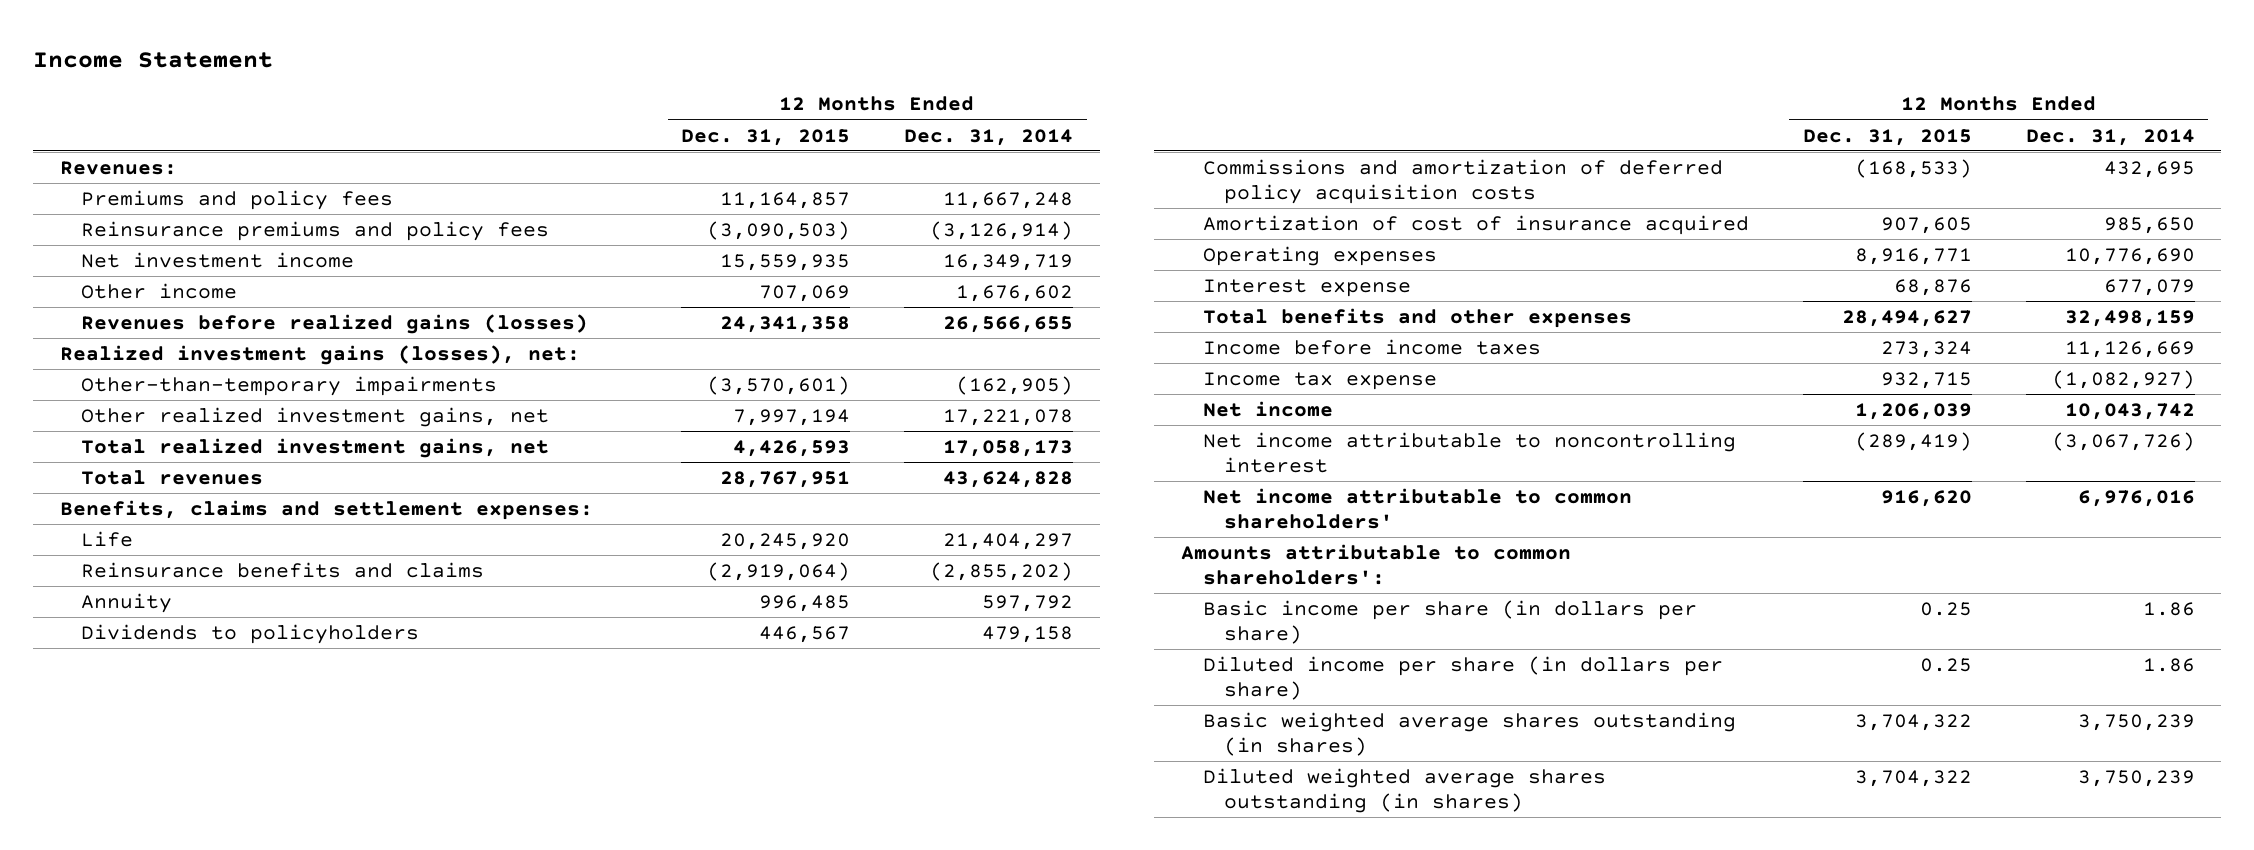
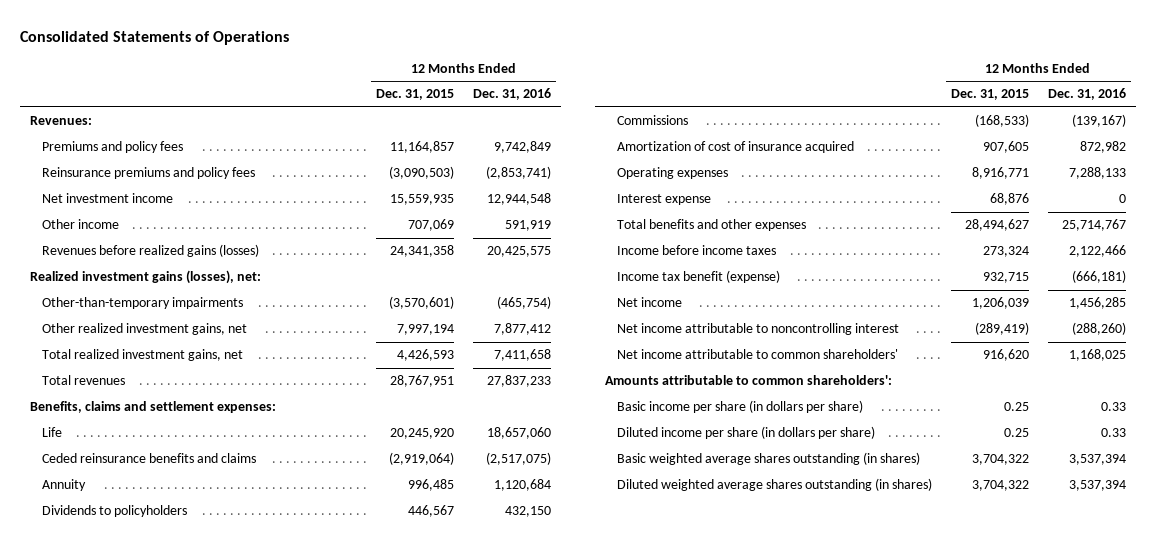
- Income Statement
+ Consolidated Statements of Operations
- | 12 Months Ended Dec. 31, 2015 | 12 Months Ended Dec. 31, 2014
+ | 12 Months Ended Dec. 31, 2015 | 12 Months Ended Dec. 31, 2016
- Reinsurance benefits and claims | (2,919,064) | (2,855,202)
+ Ceded reinsurance benefits and claims | (2,919,064) | (2,517,075)
- Commissions and amortization of deferred policy acquisition costs | (168,533) | 432,695
+ Commissions | (168,533) | (139,167)
- Income tax expense | 932,715 | (1,082,927)
+ Income tax benefit (expense) | 932,715 | (666,181)

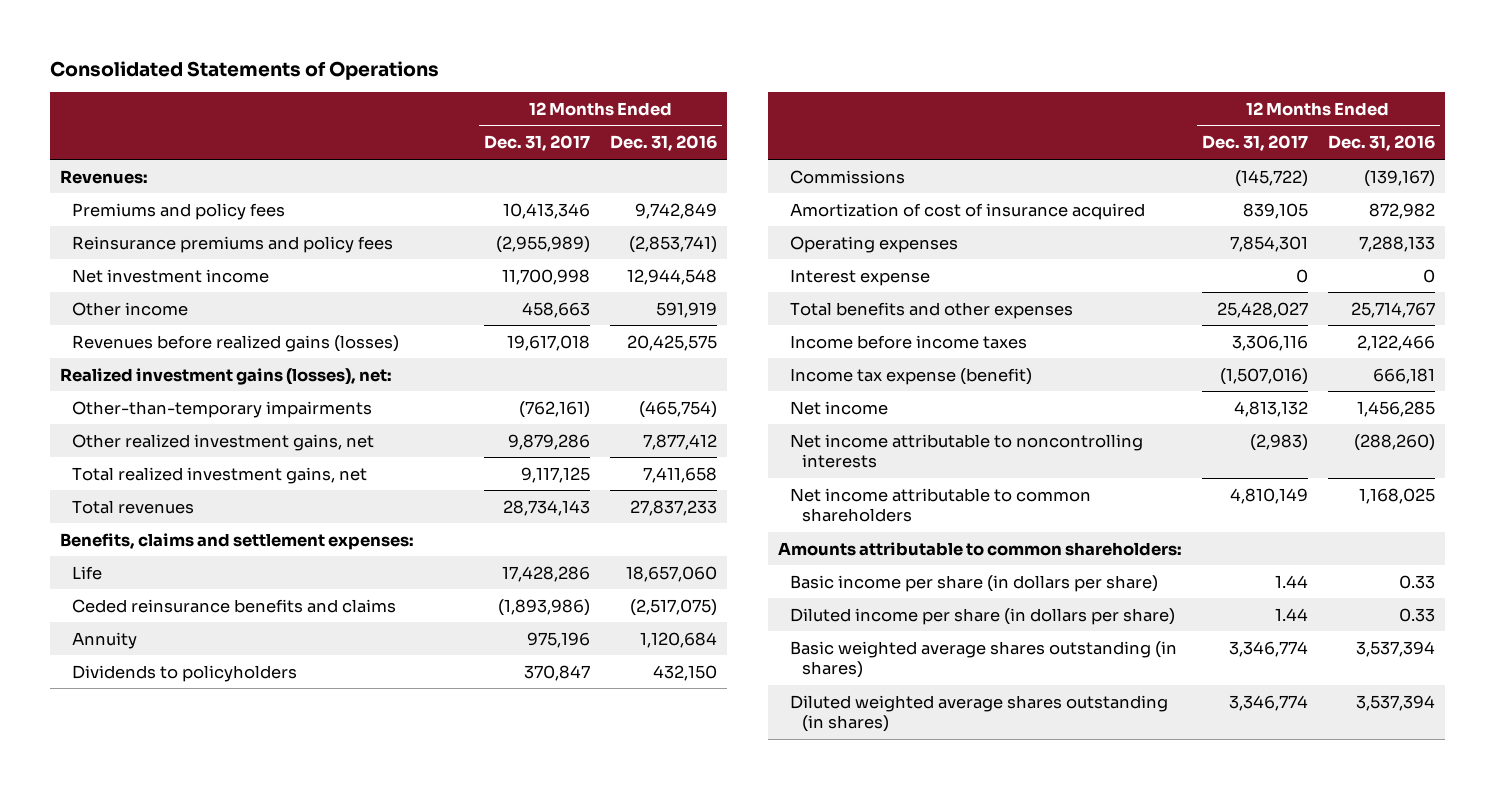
- | 12 Months Ended Dec. 31, 2015 | 12 Months Ended Dec. 31, 2016
+ | 12 Months Ended Dec. 31, 2017 | 12 Months Ended Dec. 31, 2016
- Income tax benefit (expense) | 932,715 | (666,181)
+ Income tax expense (benefit) | (1,507,016) | 666,181
- Net income attributable to noncontrolling interest | (289,419) | (288,260)
- Net income attributable to common shareholders' | 916,620 | 1,168,025
- Amounts attributable to common shareholders':
+ Net income attributable to noncontrolling interests | (2,983) | (288,260)
+ Net income attributable to common shareholders | 4,810,149 | 1,168,025
+ Amounts attributable to common shareholders:

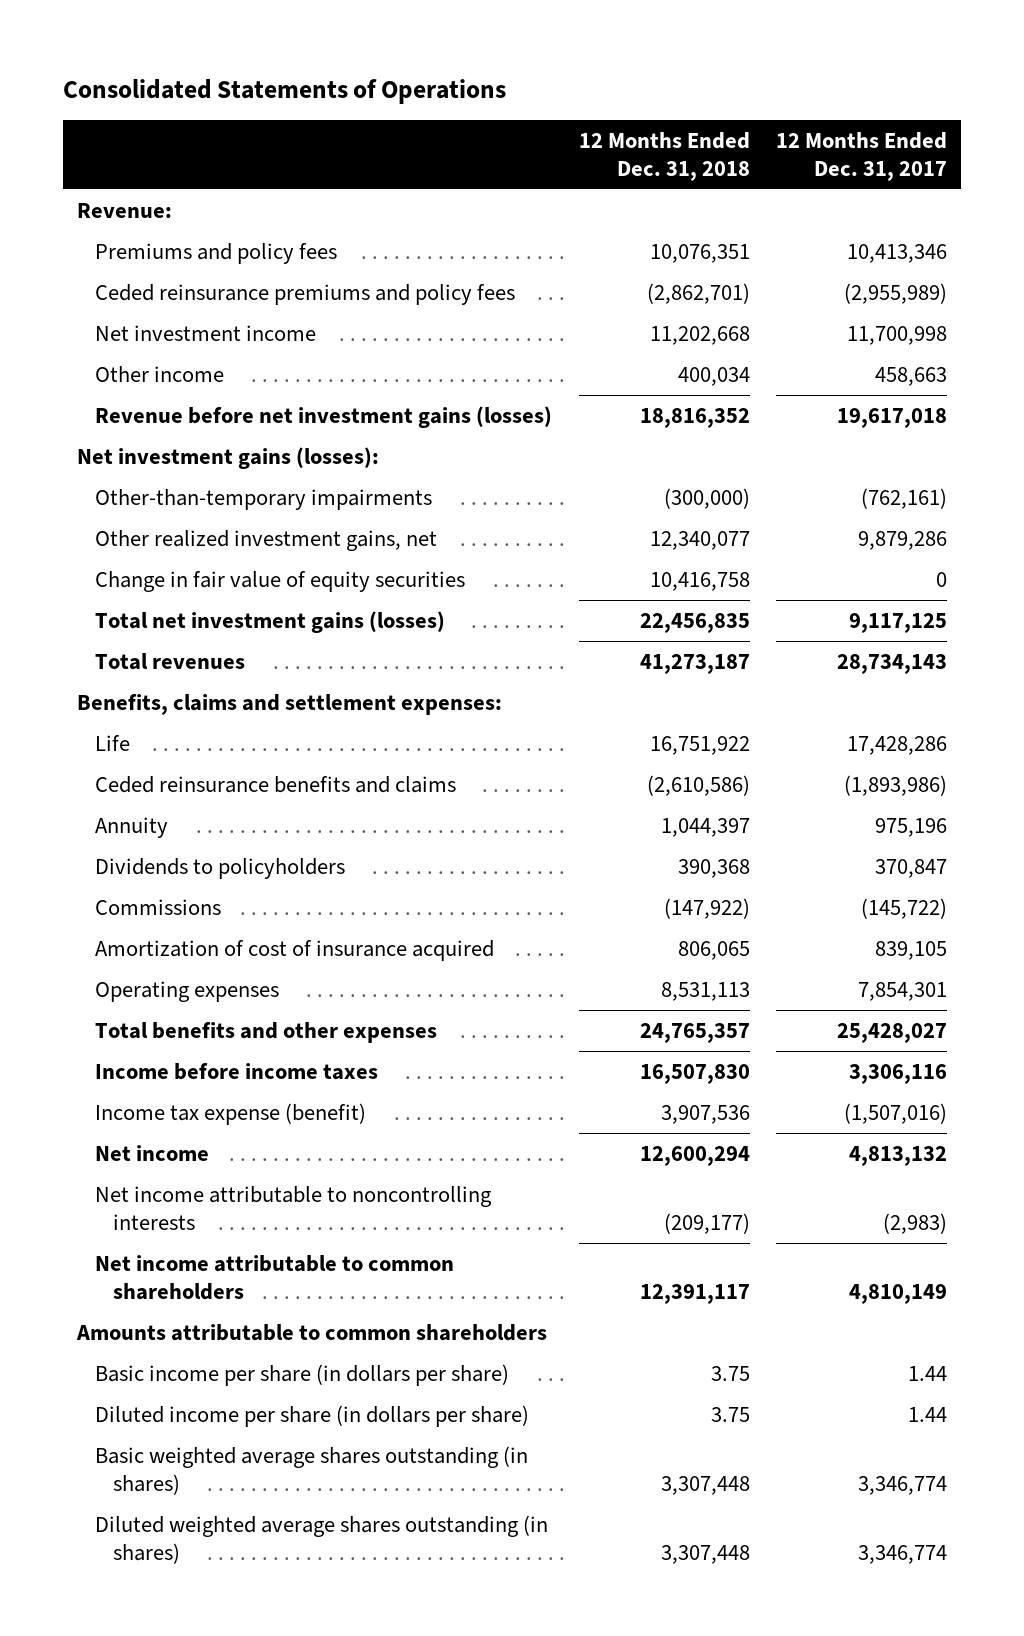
- | 12 Months Ended Dec. 31, 2017 | 12 Months Ended Dec. 31, 2016
+ | 12 Months Ended Dec. 31, 2018 | 12 Months Ended Dec. 31, 2017
- Revenues:
+ Revenue:
- Reinsurance premiums and policy fees | (2,955,989) | (2,853,741)
+ Ceded reinsurance premiums and policy fees | (2,862,701) | (2,955,989)
- Revenues before realized gains (losses) | 19,617,018 | 20,425,575
- Realized investment gains (losses), net:
+ Revenue before net investment gains (losses) | 18,816,352 | 19,617,018
+ Net investment gains (losses):
- Total realized investment gains, net | 9,117,125 | 7,411,658
+ Change in fair value of equity securities | 10,416,758 | 0
+ Total net investment gains (losses) | 22,456,835 | 9,117,125
- Interest expense | 0 | 0
- Amounts attributable to common shareholders:
+ Amounts attributable to common shareholders

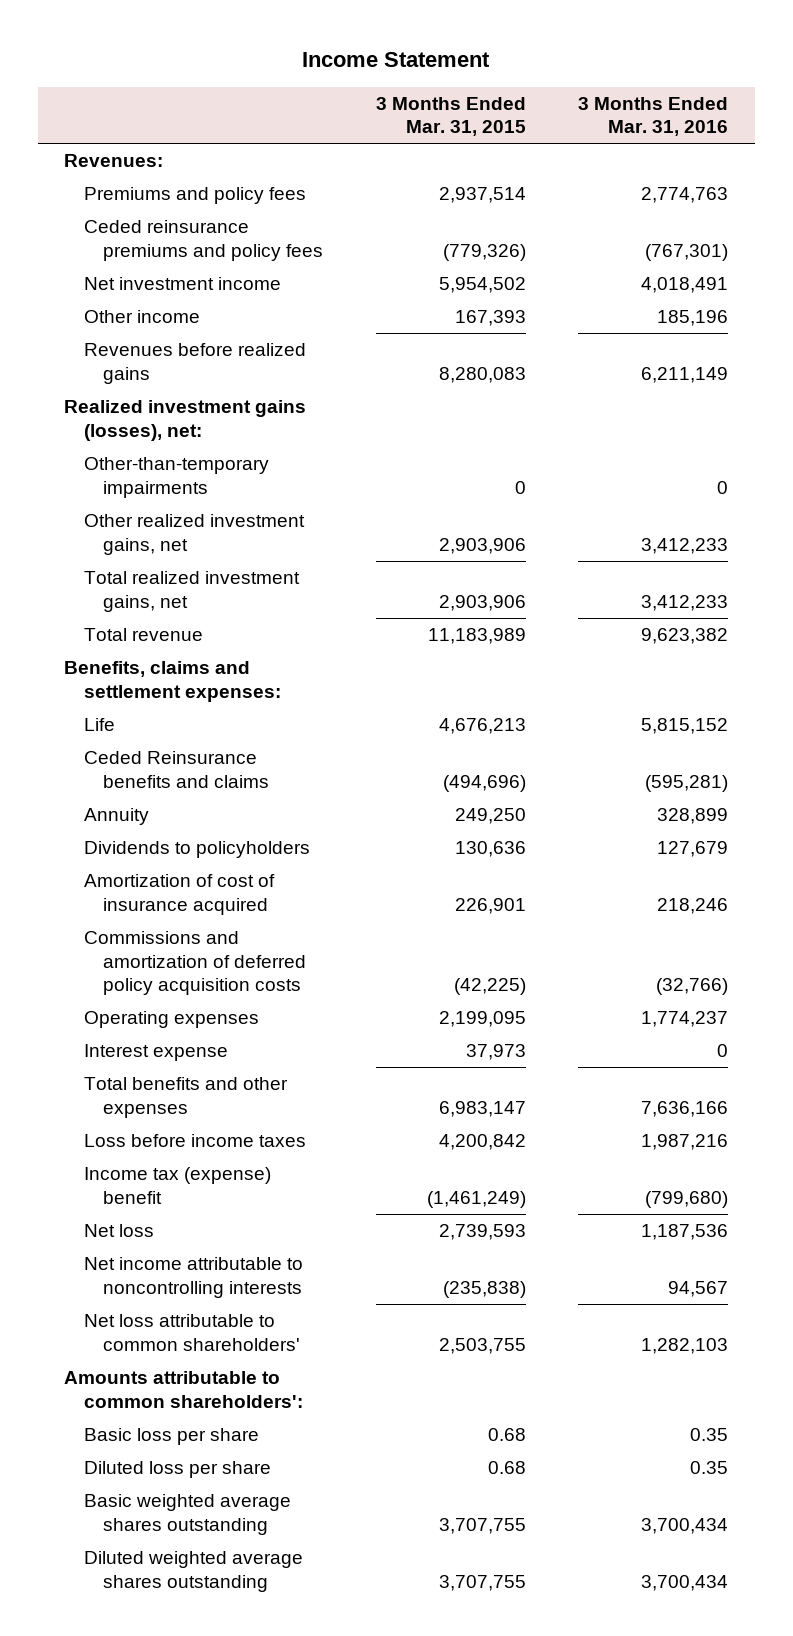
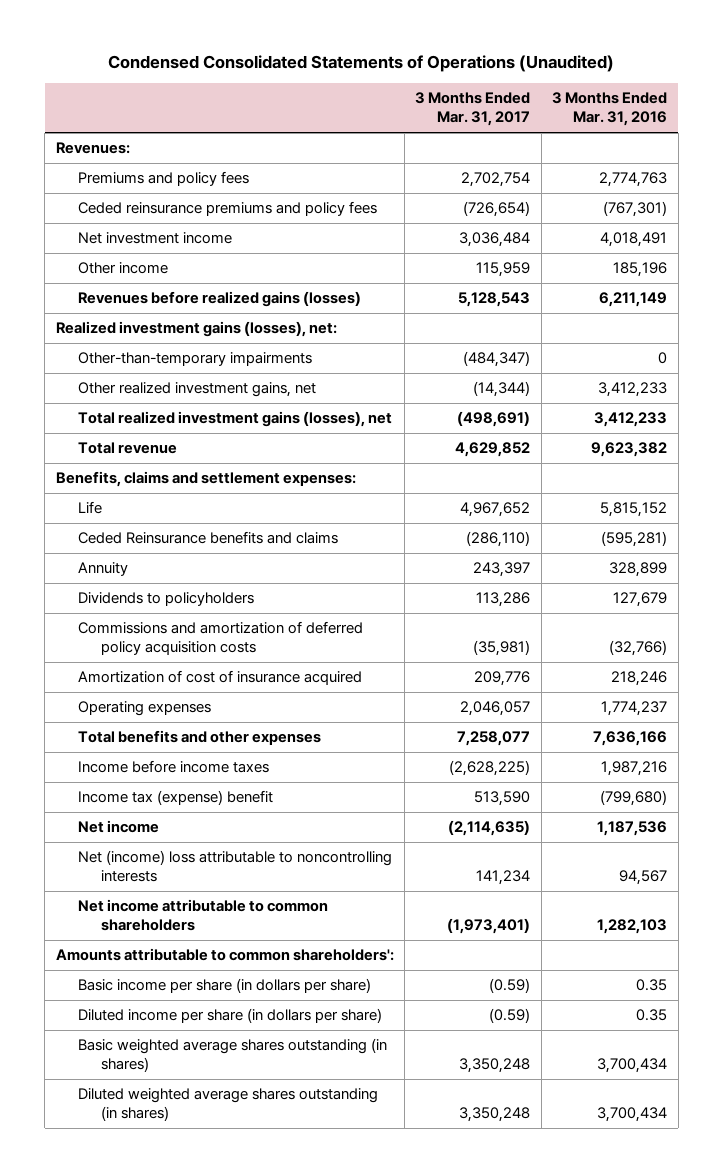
- Income Statement
+ Condensed Consolidated Statements of Operations (Unaudited)
- | 3 Months Ended Mar. 31, 2015 | 3 Months Ended Mar. 31, 2016
+ | 3 Months Ended Mar. 31, 2017 | 3 Months Ended Mar. 31, 2016
- Revenues before realized gains | 8,280,083 | 6,211,149
+ Revenues before realized gains (losses) | 5,128,543 | 6,211,149
- Total realized investment gains, net | 2,903,906 | 3,412,233
+ Total realized investment gains (losses), net | (498,691) | 3,412,233
moved down: Amortization of cost of insurance acquired | 209,776 | 218,246
- Interest expense | 37,973 | 0
- Loss before income taxes | 4,200,842 | 1,987,216
+ Income before income taxes | (2,628,225) | 1,987,216
- Net loss | 2,739,593 | 1,187,536
- Net income attributable to noncontrolling interests | (235,838) | 94,567
- Net loss attributable to common shareholders' | 2,503,755 | 1,282,103
+ Net income | (2,114,635) | 1,187,536
+ Net (income) loss attributable to noncontrolling interests | 141,234 | 94,567
+ Net income attributable to common shareholders | (1,973,401) | 1,282,103
- Basic loss per share | 0.68 | 0.35
- Diluted loss per share | 0.68 | 0.35
- Basic weighted average shares outstanding | 3,707,755 | 3,700,434
- Diluted weighted average shares outstanding | 3,707,755 | 3,700,434
+ Basic income per share (in dollars per share) | (0.59) | 0.35
+ Diluted income per share (in dollars per share) | (0.59) | 0.35
+ Basic weighted average shares outstanding (in shares) | 3,350,248 | 3,700,434
+ Diluted weighted average shares outstanding (in shares) | 3,350,248 | 3,700,434

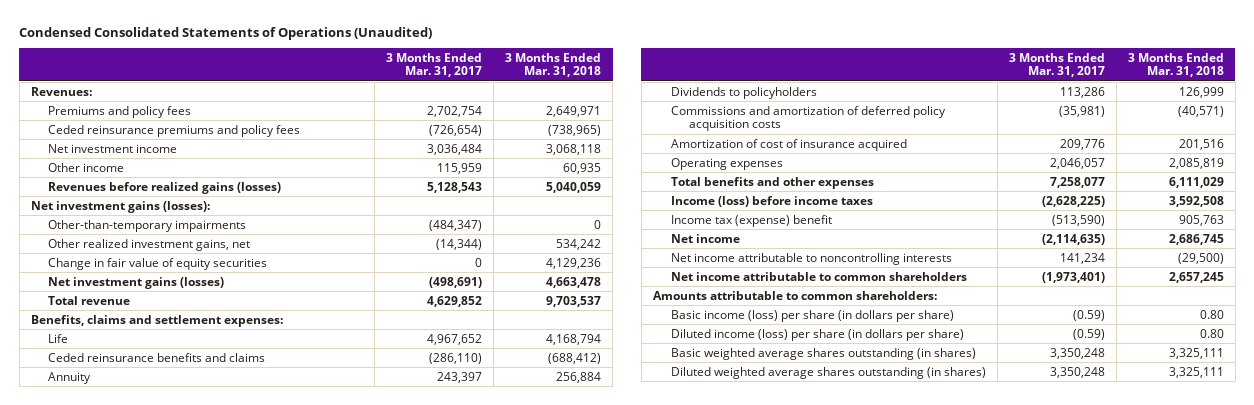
- | 3 Months Ended Mar. 31, 2017 | 3 Months Ended Mar. 31, 2016
+ | 3 Months Ended Mar. 31, 2017 | 3 Months Ended Mar. 31, 2018
- Realized investment gains (losses), net:
+ Net investment gains (losses):
- Total realized investment gains (losses), net | (498,691) | 3,412,233
+ Change in fair value of equity securities | 0 | 4,129,236
+ Net investment gains (losses) | (498,691) | 4,663,478
- Ceded Reinsurance benefits and claims | (286,110) | (595,281)
+ Ceded reinsurance benefits and claims | (286,110) | (688,412)
- Income before income taxes | (2,628,225) | 1,987,216
- Income tax (expense) benefit | 513,590 | (799,680)
+ Income (loss) before income taxes | (2,628,225) | 3,592,508
+ Income tax (expense) benefit | (513,590) | 905,763
- Net (income) loss attributable to noncontrolling interests | 141,234 | 94,567
+ Net income attributable to noncontrolling interests | 141,234 | (29,500)
- Amounts attributable to common shareholders':
- Basic income per share (in dollars per share) | (0.59) | 0.35
- Diluted income per share (in dollars per share) | (0.59) | 0.35
+ Amounts attributable to common shareholders:
+ Basic income (loss) per share (in dollars per share) | (0.59) | 0.80
+ Diluted income (loss) per share (in dollars per share) | (0.59) | 0.80

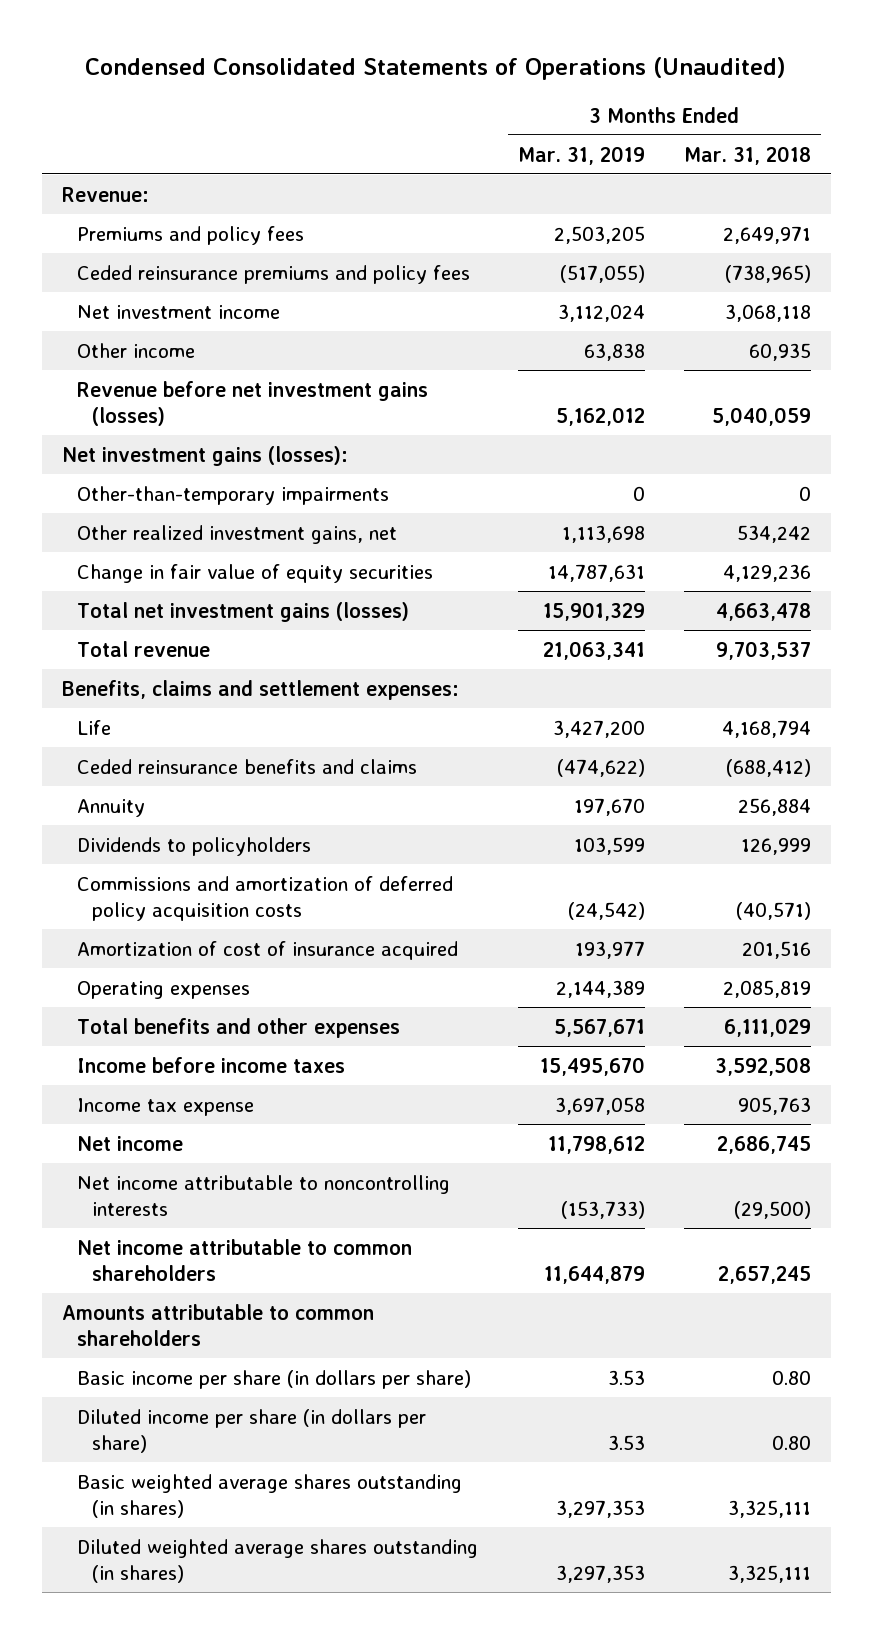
- | 3 Months Ended Mar. 31, 2017 | 3 Months Ended Mar. 31, 2018
+ | 3 Months Ended Mar. 31, 2019 | 3 Months Ended Mar. 31, 2018
- Revenues:
+ Revenue:
- Revenues before realized gains (losses) | 5,128,543 | 5,040,059
+ Revenue before net investment gains (losses) | 5,162,012 | 5,040,059
- Net investment gains (losses) | (498,691) | 4,663,478
+ Total net investment gains (losses) | 15,901,329 | 4,663,478
- Income (loss) before income taxes | (2,628,225) | 3,592,508
- Income tax (expense) benefit | (513,590) | 905,763
+ Income before income taxes | 15,495,670 | 3,592,508
+ Income tax expense | 3,697,058 | 905,763
- Amounts attributable to common shareholders:
- Basic income (loss) per share (in dollars per share) | (0.59) | 0.80
- Diluted income (loss) per share (in dollars per share) | (0.59) | 0.80
+ Amounts attributable to common shareholders
+ Basic income per share (in dollars per share) | 3.53 | 0.80
+ Diluted income per share (in dollars per share) | 3.53 | 0.80

